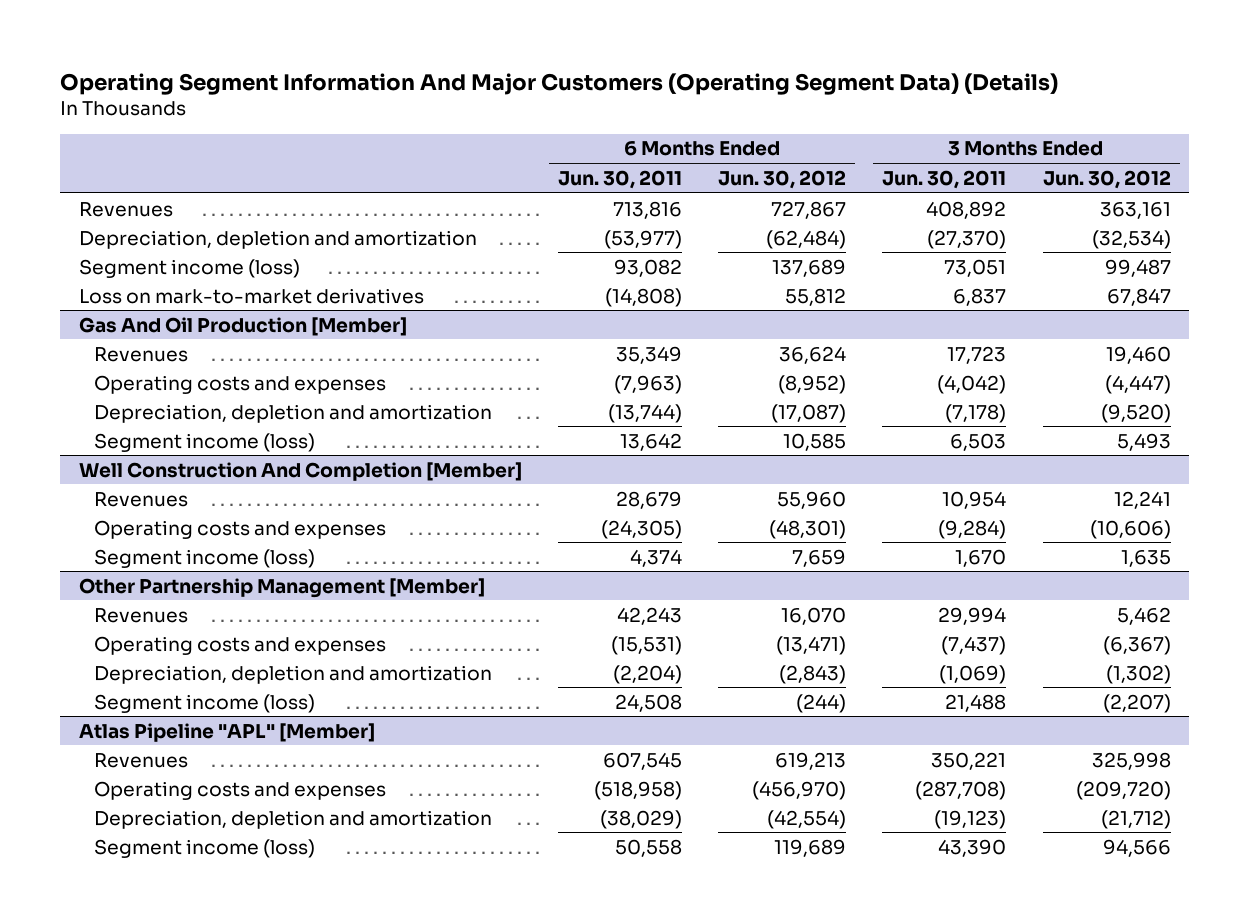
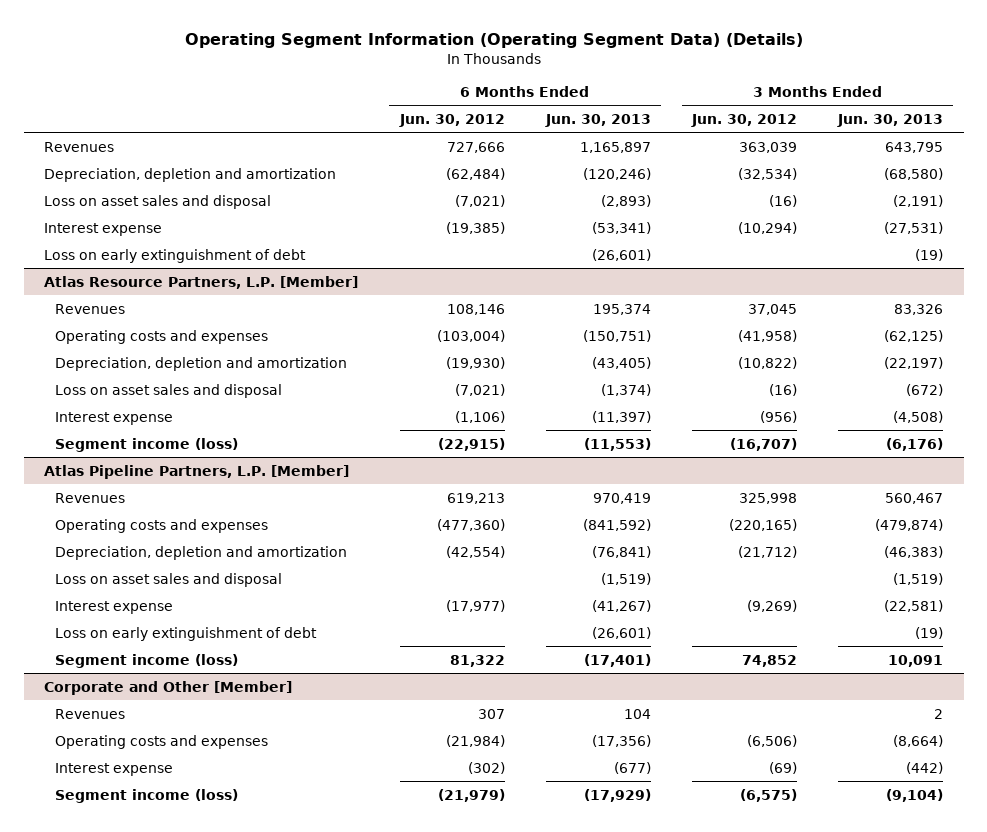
- Operating Segment Information And Major Customers (Operating Segment Data) (Details)
+ Operating Segment Information (Operating Segment Data) (Details)
- | 6 Months Ended Jun. 30, 2011 | 6 Months Ended Jun. 30, 2012 | 3 Months Ended Jun. 30, 2011 | 3 Months Ended Jun. 30, 2012
+ | 6 Months Ended Jun. 30, 2012 | 6 Months Ended Jun. 30, 2013 | 3 Months Ended Jun. 30, 2012 | 3 Months Ended Jun. 30, 2013
- Revenues | 713,816 | 727,867 | 408,892 | 363,161
+ Revenues | 727,666 | 1,165,897 | 363,039 | 643,795
- Segment income (loss) | 93,082 | 137,689 | 73,051 | 99,487
- Loss on mark-to-market derivatives | (14,808) | 55,812 | 6,837 | 67,847
- Gas And Oil Production [Member]
- Revenues | 35,349 | 36,624 | 17,723 | 19,460
- Operating costs and expenses | (7,963) | (8,952) | (4,042) | (4,447)
- Depreciation, depletion and amortization | (13,744) | (17,087) | (7,178) | (9,520)
- Segment income (loss) | 13,642 | 10,585 | 6,503 | 5,493
- Well Construction And Completion [Member]
- Revenues | 28,679 | 55,960 | 10,954 | 12,241
- Operating costs and expenses | (24,305) | (48,301) | (9,284) | (10,606)
- Segment income (loss) | 4,374 | 7,659 | 1,670 | 1,635
- Other Partnership Management [Member]
- Revenues | 42,243 | 16,070 | 29,994 | 5,462
- Operating costs and expenses | (15,531) | (13,471) | (7,437) | (6,367)
- Depreciation, depletion and amortization | (2,204) | (2,843) | (1,069) | (1,302)
- Segment income (loss) | 24,508 | (244) | 21,488 | (2,207)
- Atlas Pipeline "APL" [Member]
+ Loss on asset sales and disposal | (7,021) | (2,893) | (16) | (2,191)
+ Interest expense | (19,385) | (53,341) | (10,294) | (27,531)
+ Loss on early extinguishment of debt | | (26,601) | | (19)
+ Atlas Resource Partners, L.P. [Member]
+ Revenues | 108,146 | 195,374 | 37,045 | 83,326
+ Operating costs and expenses | (103,004) | (150,751) | (41,958) | (62,125)
+ Depreciation, depletion and amortization | (19,930) | (43,405) | (10,822) | (22,197)
+ Loss on asset sales and disposal | (7,021) | (1,374) | (16) | (672)
+ Interest expense | (1,106) | (11,397) | (956) | (4,508)
+ Segment income (loss) | (22,915) | (11,553) | (16,707) | (6,176)
+ Atlas Pipeline Partners, L.P. [Member]
- Operating costs and expenses | (518,958) | (456,970) | (287,708) | (209,720)
+ Operating costs and expenses | (477,360) | (841,592) | (220,165) | (479,874)
- Segment income (loss) | 50,558 | 119,689 | 43,390 | 94,566
+ Loss on asset sales and disposal | | (1,519) | | (1,519)
+ Interest expense | (17,977) | (41,267) | (9,269) | (22,581)
+ Loss on early extinguishment of debt | | (26,601) | | (19)
+ Segment income (loss) | 81,322 | (17,401) | 74,852 | 10,091
+ Corporate and Other [Member]
+ Revenues | 307 | 104 | | 2
+ Operating costs and expenses | (21,984) | (17,356) | (6,506) | (8,664)
+ Interest expense | (302) | (677) | (69) | (442)
+ Segment income (loss) | (21,979) | (17,929) | (6,575) | (9,104)

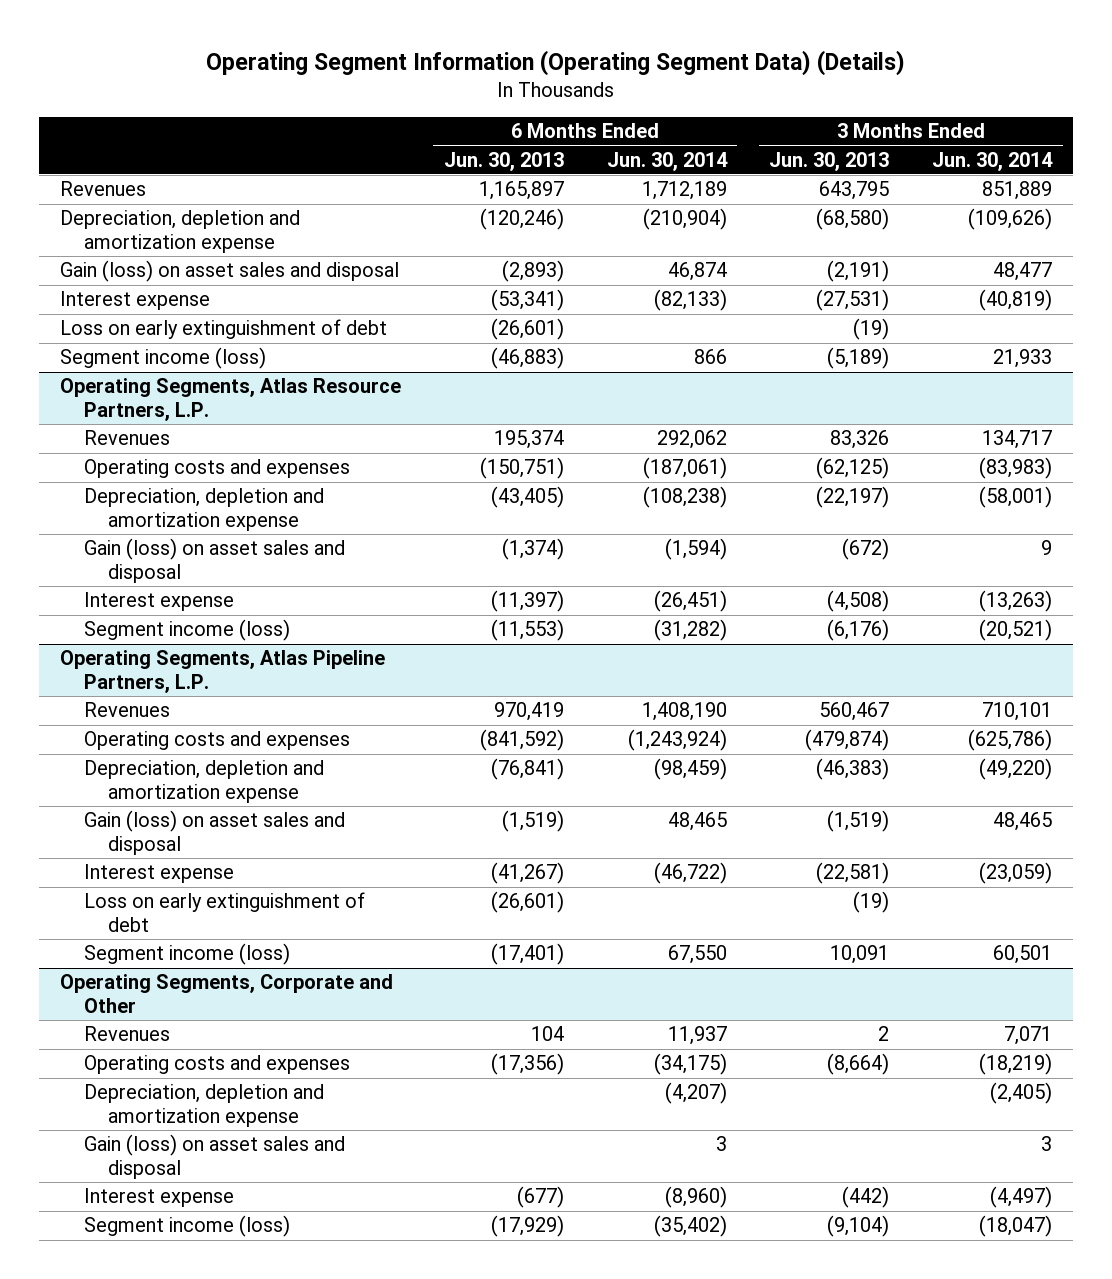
- | 6 Months Ended Jun. 30, 2012 | 6 Months Ended Jun. 30, 2013 | 3 Months Ended Jun. 30, 2012 | 3 Months Ended Jun. 30, 2013
+ | 6 Months Ended Jun. 30, 2013 | 6 Months Ended Jun. 30, 2014 | 3 Months Ended Jun. 30, 2013 | 3 Months Ended Jun. 30, 2014
- Depreciation, depletion and amortization | (62,484) | (120,246) | (32,534) | (68,580)
- Loss on asset sales and disposal | (7,021) | (2,893) | (16) | (2,191)
+ Depreciation, depletion and amortization expense | (120,246) | (210,904) | (68,580) | (109,626)
+ Gain (loss) on asset sales and disposal | (2,893) | 46,874 | (2,191) | 48,477
- Atlas Resource Partners, L.P. [Member]
+ Segment income (loss) | (46,883) | 866 | (5,189) | 21,933
+ Operating Segments, Atlas Resource Partners, L.P.
- Depreciation, depletion and amortization | (19,930) | (43,405) | (10,822) | (22,197)
- Loss on asset sales and disposal | (7,021) | (1,374) | (16) | (672)
+ Depreciation, depletion and amortization expense | (43,405) | (108,238) | (22,197) | (58,001)
+ Gain (loss) on asset sales and disposal | (1,374) | (1,594) | (672) | 9
- Atlas Pipeline Partners, L.P. [Member]
+ Operating Segments, Atlas Pipeline Partners, L.P.
- Depreciation, depletion and amortization | (42,554) | (76,841) | (21,712) | (46,383)
- Loss on asset sales and disposal | | (1,519) | | (1,519)
+ Depreciation, depletion and amortization expense | (76,841) | (98,459) | (46,383) | (49,220)
+ Gain (loss) on asset sales and disposal | (1,519) | 48,465 | (1,519) | 48,465
- Corporate and Other [Member]
+ Operating Segments, Corporate and Other
+ Depreciation, depletion and amortization expense | | (4,207) | | (2,405)
+ Gain (loss) on asset sales and disposal | | 3 | | 3

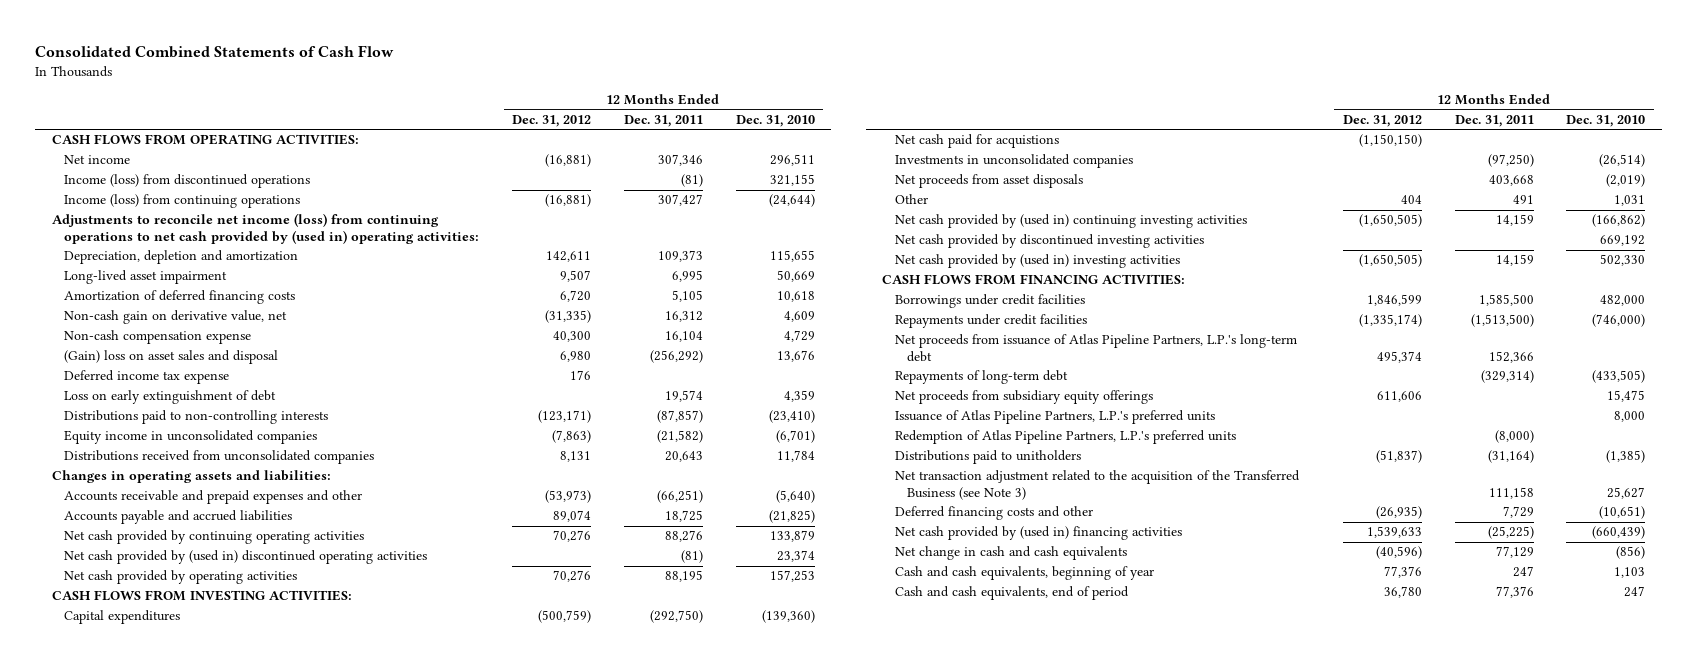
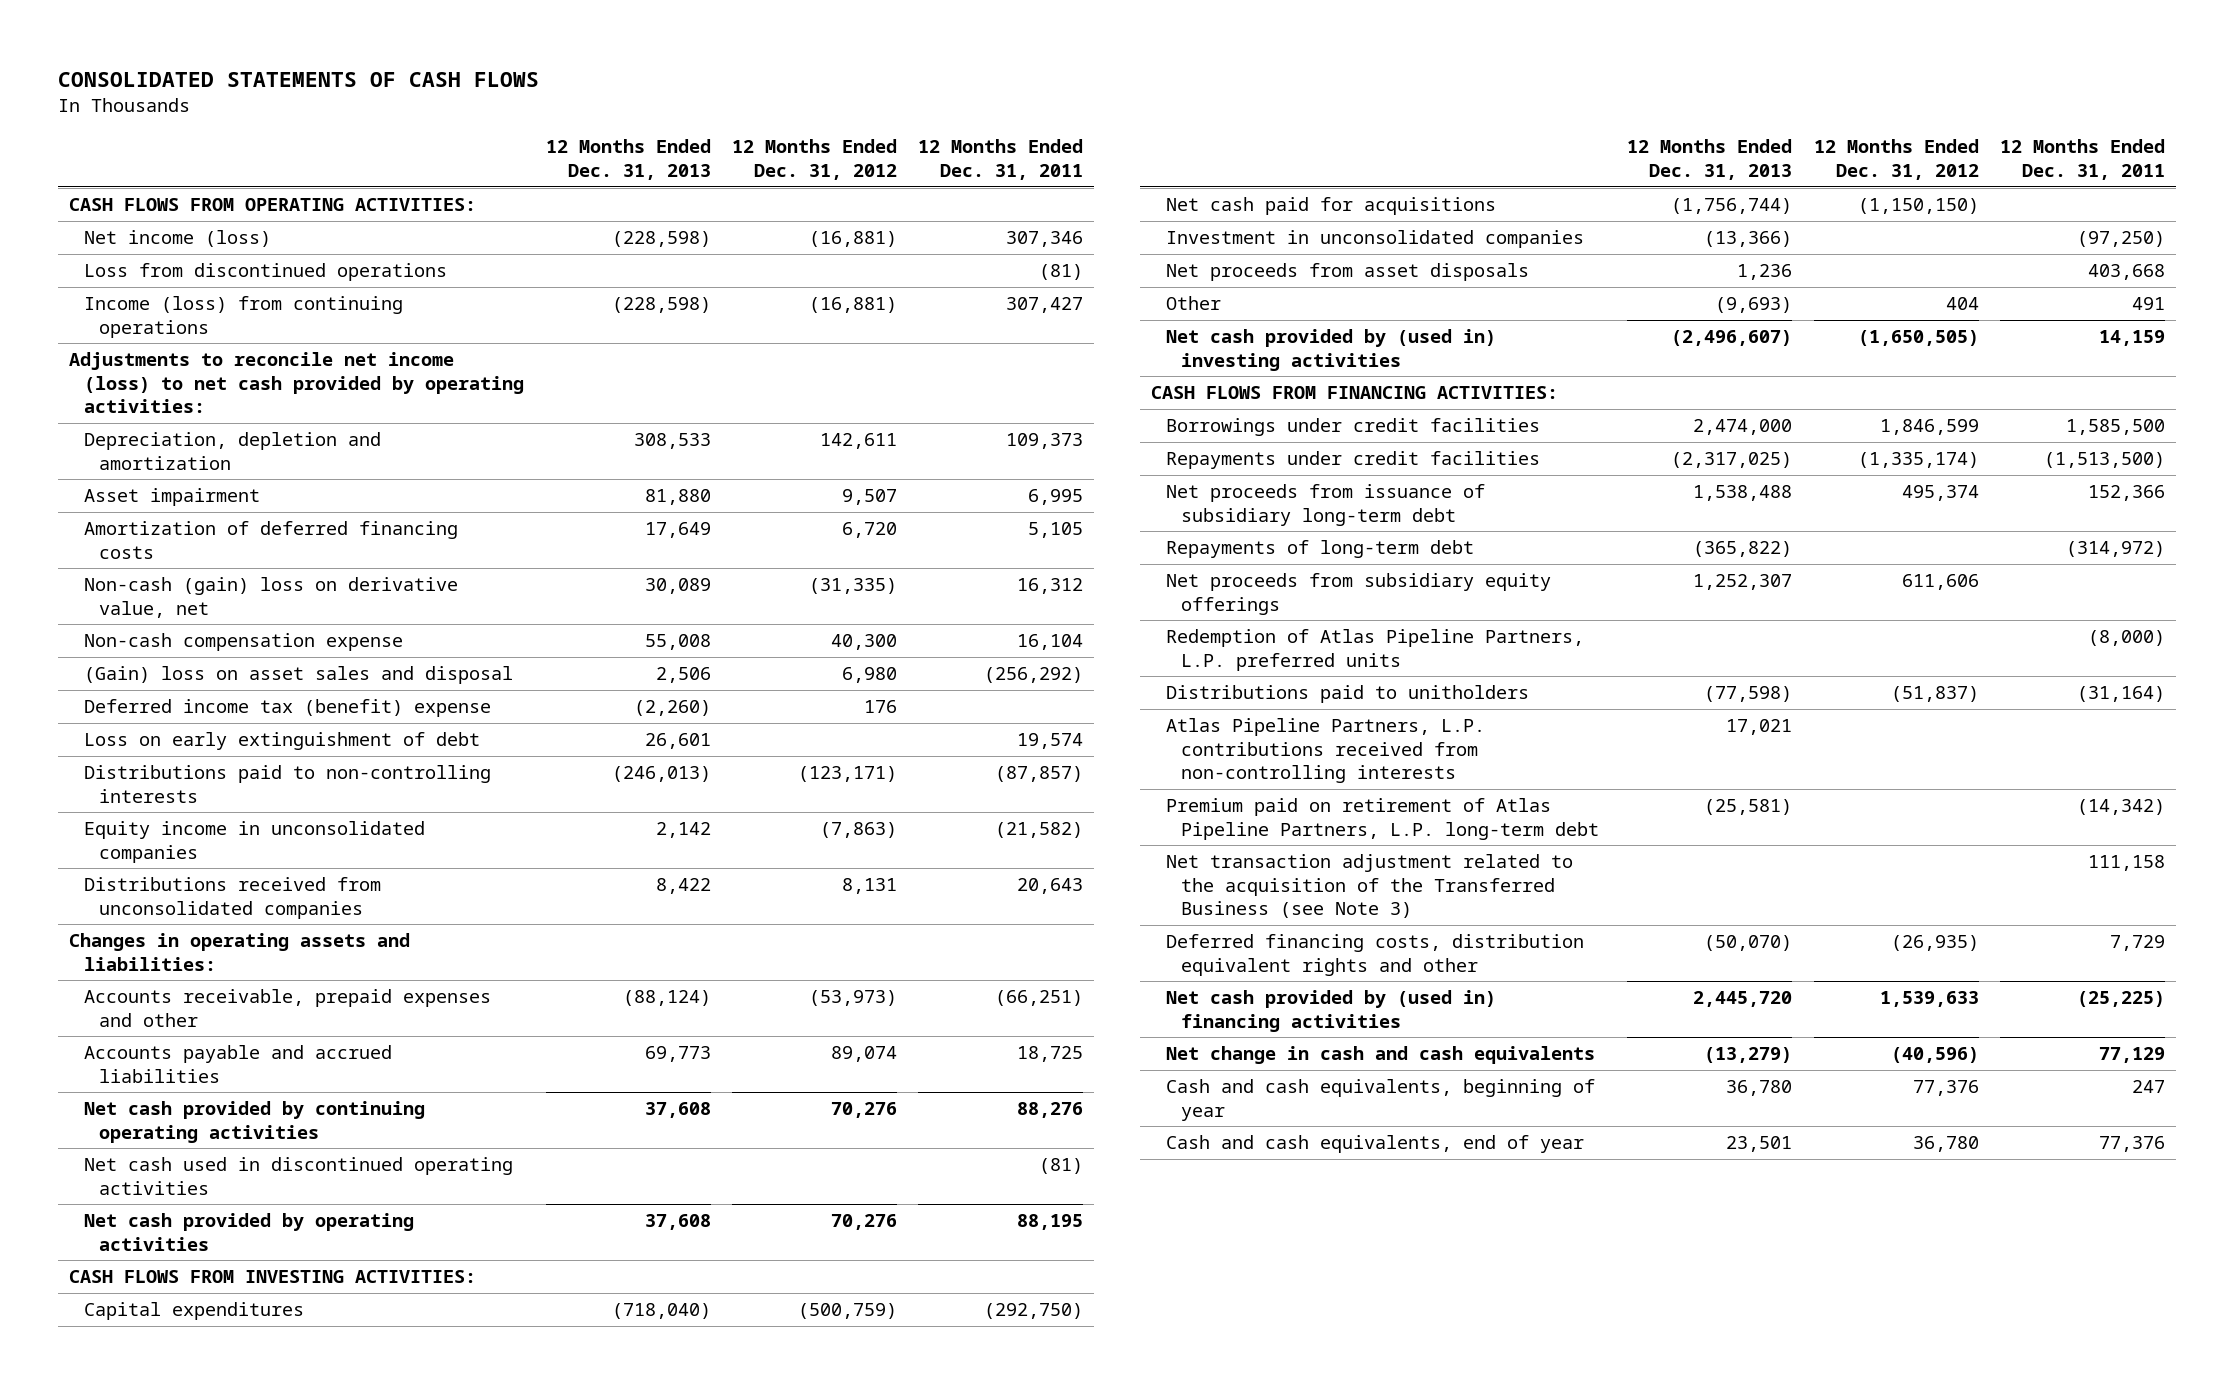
- Consolidated Combined Statements of Cash Flow
+ CONSOLIDATED STATEMENTS OF CASH FLOWS
- | 12 Months Ended Dec. 31, 2012 | 12 Months Ended Dec. 31, 2011 | 12 Months Ended Dec. 31, 2010
+ | 12 Months Ended Dec. 31, 2013 | 12 Months Ended Dec. 31, 2012 | 12 Months Ended Dec. 31, 2011
- Net income | (16,881) | 307,346 | 296,511
- Income (loss) from discontinued operations | | (81) | 321,155
+ Net income (loss) | (228,598) | (16,881) | 307,346
+ Loss from discontinued operations | | | (81)
- Adjustments to reconcile net income (loss) from continuing operations to net cash provided by (used in) operating activities:
+ Adjustments to reconcile net income (loss) to net cash provided by operating activities:
- Long-lived asset impairment | 9,507 | 6,995 | 50,669
+ Asset impairment | 81,880 | 9,507 | 6,995
- Non-cash gain on derivative value, net | (31,335) | 16,312 | 4,609
+ Non-cash (gain) loss on derivative value, net | 30,089 | (31,335) | 16,312
- Deferred income tax expense | 176 | |
+ Deferred income tax (benefit) expense | (2,260) | 176 |
- Accounts receivable and prepaid expenses and other | (53,973) | (66,251) | (5,640)
+ Accounts receivable, prepaid expenses and other | (88,124) | (53,973) | (66,251)
- Net cash provided by (used in) discontinued operating activities | | (81) | 23,374
+ Net cash used in discontinued operating activities | | | (81)
- Net cash paid for acquistions | (1,150,150) | |
- Investments in unconsolidated companies | | (97,250) | (26,514)
+ Net cash paid for acquisitions | (1,756,744) | (1,150,150) |
+ Investment in unconsolidated companies | (13,366) | | (97,250)
- Net cash provided by (used in) continuing investing activities | (1,650,505) | 14,159 | (166,862)
- Net cash provided by discontinued investing activities | | | 669,192
- Net proceeds from issuance of Atlas Pipeline Partners, L.P.'s long-term debt | 495,374 | 152,366 |
- Repayments of long-term debt | | (329,314) | (433,505)
+ Net proceeds from issuance of subsidiary long-term debt | 1,538,488 | 495,374 | 152,366
+ Repayments of long-term debt | (365,822) | | (314,972)
- Issuance of Atlas Pipeline Partners, L.P.'s preferred units | | | 8,000
- Redemption of Atlas Pipeline Partners, L.P.'s preferred units | | (8,000) |
+ Redemption of Atlas Pipeline Partners, L.P. preferred units | | | (8,000)
+ Atlas Pipeline Partners, L.P. contributions received from non-controlling interests | 17,021 | |
+ Premium paid on retirement of Atlas Pipeline Partners, L.P. long-term debt | (25,581) | | (14,342)
- Deferred financing costs and other | (26,935) | 7,729 | (10,651)
+ Deferred financing costs, distribution equivalent rights and other | (50,070) | (26,935) | 7,729
- Cash and cash equivalents, end of period | 36,780 | 77,376 | 247
+ Cash and cash equivalents, end of year | 23,501 | 36,780 | 77,376

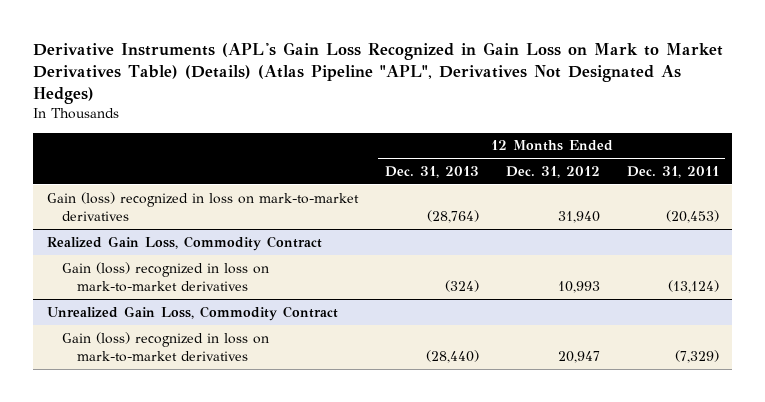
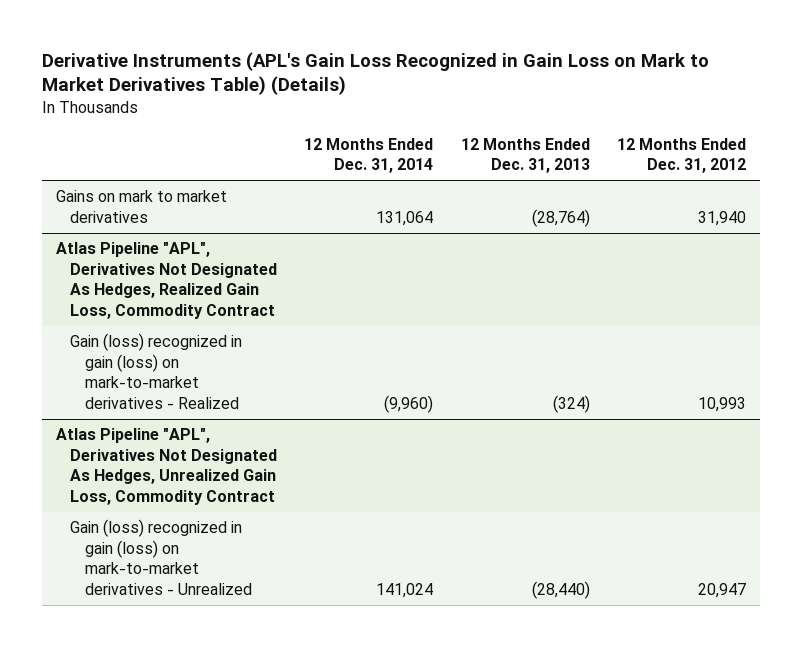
- Derivative Instruments (APL's Gain Loss Recognized in Gain Loss on Mark to Market Derivatives Table) (Details) (Atlas Pipeline "APL", Derivatives Not Designated As Hedges)
+ Derivative Instruments (APL's Gain Loss Recognized in Gain Loss on Mark to Market Derivatives Table) (Details)
- | 12 Months Ended Dec. 31, 2013 | 12 Months Ended Dec. 31, 2012 | 12 Months Ended Dec. 31, 2011
+ | 12 Months Ended Dec. 31, 2014 | 12 Months Ended Dec. 31, 2013 | 12 Months Ended Dec. 31, 2012
- Gain (loss) recognized in loss on mark-to-market derivatives | (28,764) | 31,940 | (20,453)
- Realized Gain Loss, Commodity Contract
- Gain (loss) recognized in loss on mark-to-market derivatives | (324) | 10,993 | (13,124)
- Unrealized Gain Loss, Commodity Contract
- Gain (loss) recognized in loss on mark-to-market derivatives | (28,440) | 20,947 | (7,329)
+ Gains on mark to market derivatives | 131,064 | (28,764) | 31,940
+ Atlas Pipeline "APL", Derivatives Not Designated As Hedges, Realized Gain Loss, Commodity Contract
+ Gain (loss) recognized in gain (loss) on mark-to-market derivatives - Realized | (9,960) | (324) | 10,993
+ Atlas Pipeline "APL", Derivatives Not Designated As Hedges, Unrealized Gain Loss, Commodity Contract
+ Gain (loss) recognized in gain (loss) on mark-to-market derivatives - Unrealized | 141,024 | (28,440) | 20,947

